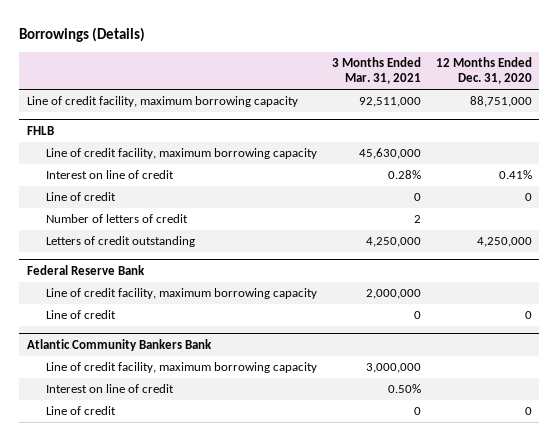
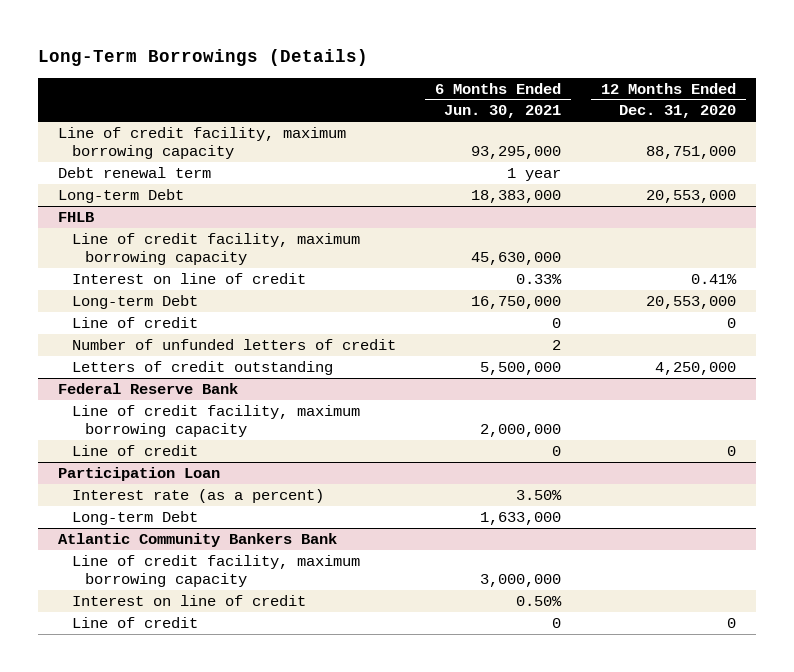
- Borrowings (Details)
+ Long-Term Borrowings (Details)
- | 3 Months Ended Mar. 31, 2021 | 12 Months Ended Dec. 31, 2020
+ | 6 Months Ended Jun. 30, 2021 | 12 Months Ended Dec. 31, 2020
+ Debt renewal term | 1 year |
+ Long-term Debt | 18,383,000 | 20,553,000
@ FHLB
+ Long-term Debt | 16,750,000 | 20,553,000
- Number of letters of credit | 2 |
+ Number of unfunded letters of credit | 2 |
+ Participation Loan
+ Interest rate (as a percent) | 3.50% |
+ Long-term Debt | 1,633,000 |

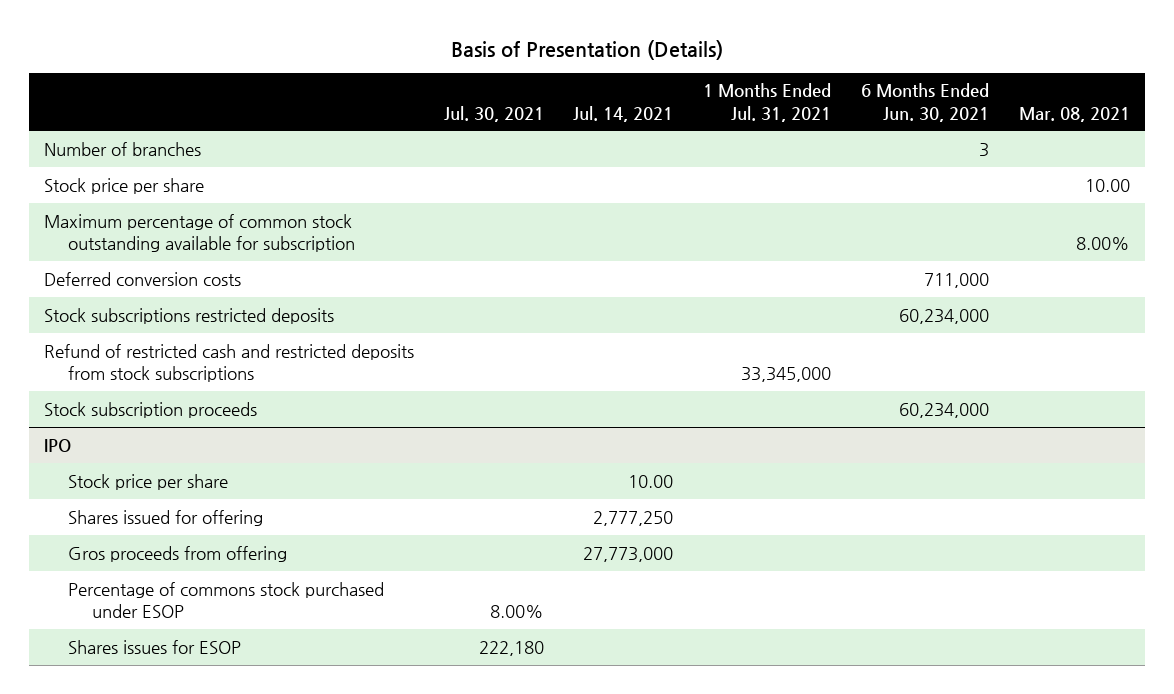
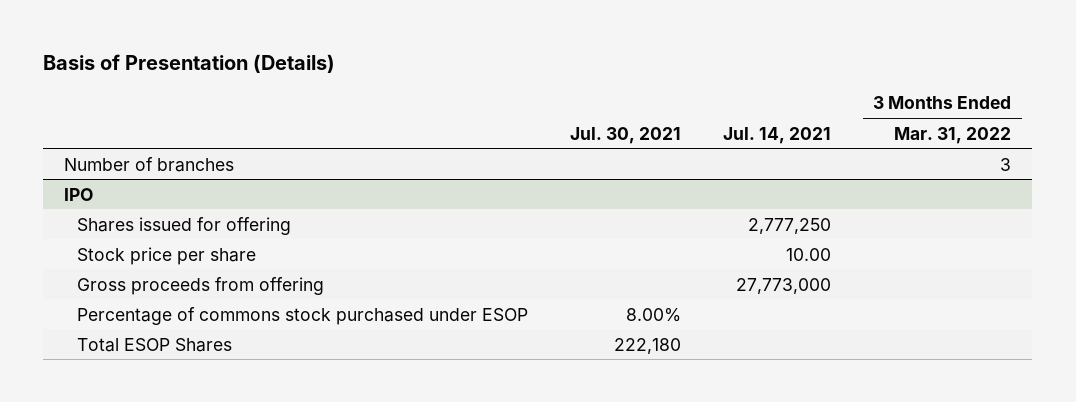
- | Jul. 30, 2021 | Jul. 14, 2021 | 1 Months Ended Jul. 31, 2021 | 6 Months Ended Jun. 30, 2021 | Mar. 08, 2021
+ | Jul. 30, 2021 | Jul. 14, 2021 | 3 Months Ended Mar. 31, 2022
- Stock price per share | | | | | 10.00
- Maximum percentage of common stock outstanding available for subscription | | | | | 8.00%
- Deferred conversion costs | | | | 711,000 |
- Stock subscriptions restricted deposits | | | | 60,234,000 |
- Refund of restricted cash and restricted deposits from stock subscriptions | | | 33,345,000 | |
- Stock subscription proceeds | | | | 60,234,000 |
@ IPO
- Gros proceeds from offering | | 27,773,000 | | |
moved down: Stock price per share | | 10.00 |
+ Gross proceeds from offering | | 27,773,000 |
- Shares issues for ESOP | 222,180 | | | |
+ Total ESOP Shares | 222,180 | |

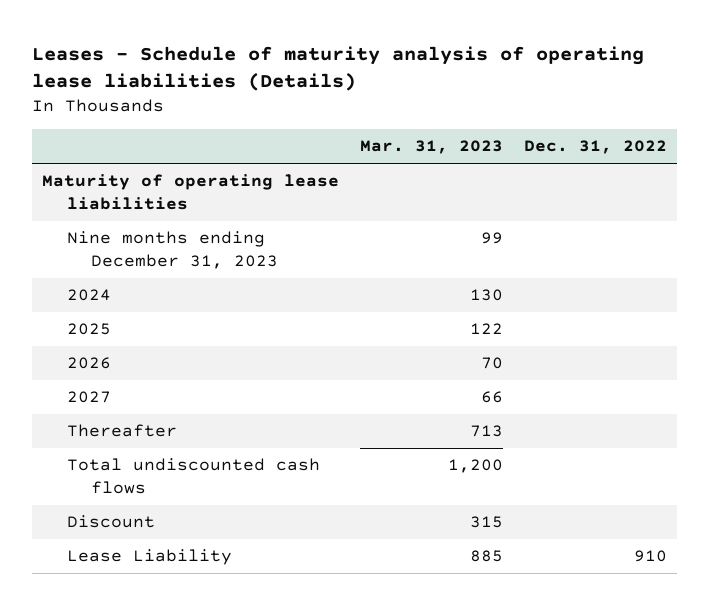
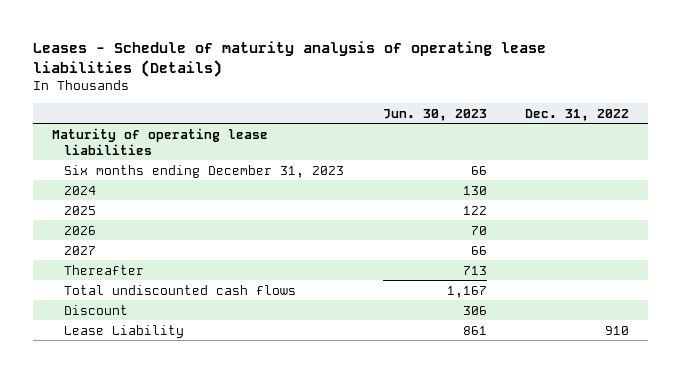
- | Mar. 31, 2023 | Dec. 31, 2022
+ | Jun. 30, 2023 | Dec. 31, 2022
- Nine months ending December 31, 2023 | 99 |
+ Six months ending December 31, 2023 | 66 |

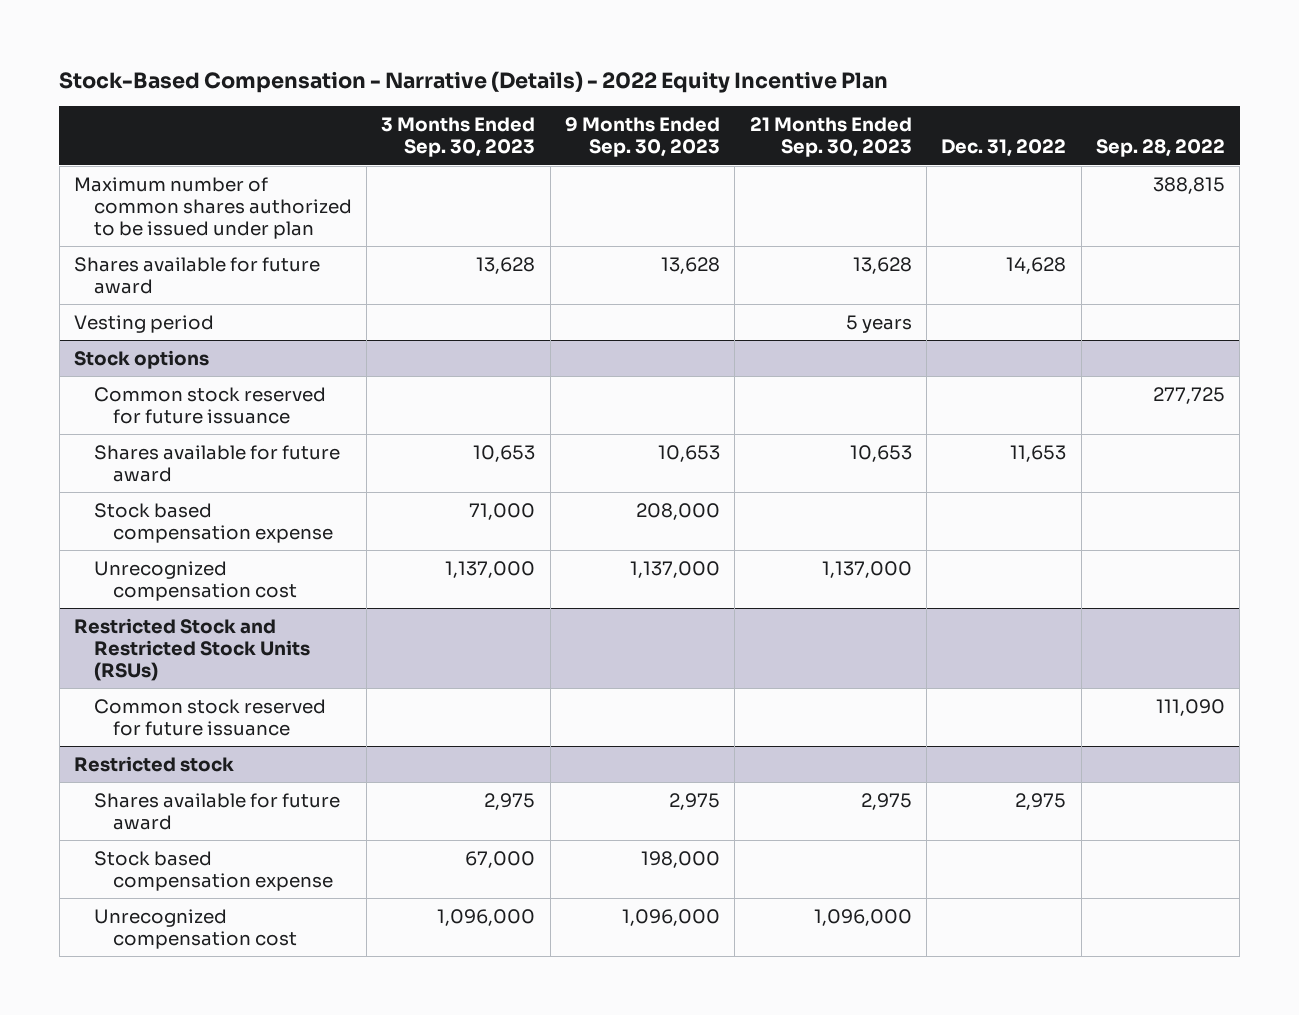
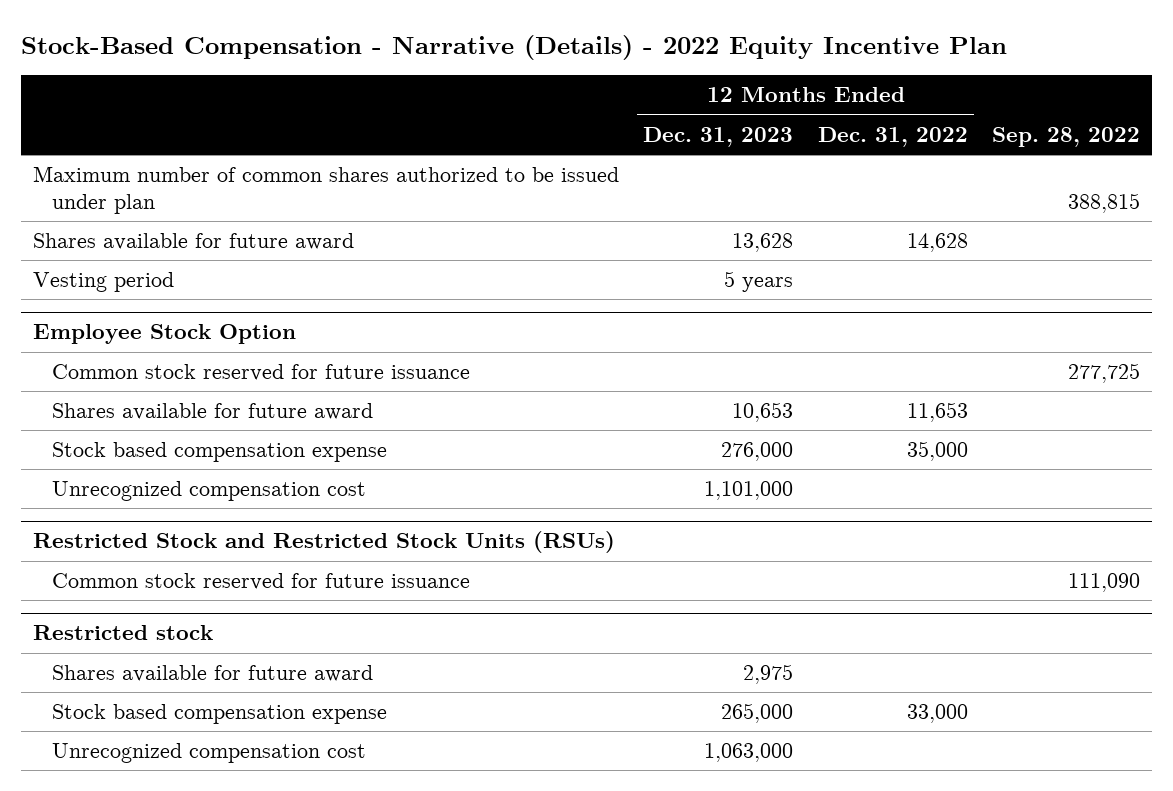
- | 3 Months Ended Sep. 30, 2023 | 9 Months Ended Sep. 30, 2023 | 21 Months Ended Sep. 30, 2023 | Dec. 31, 2022 | Sep. 28, 2022
+ | 12 Months Ended Dec. 31, 2023 | 12 Months Ended Dec. 31, 2022 | Sep. 28, 2022
- Stock options
+ Employee Stock Option

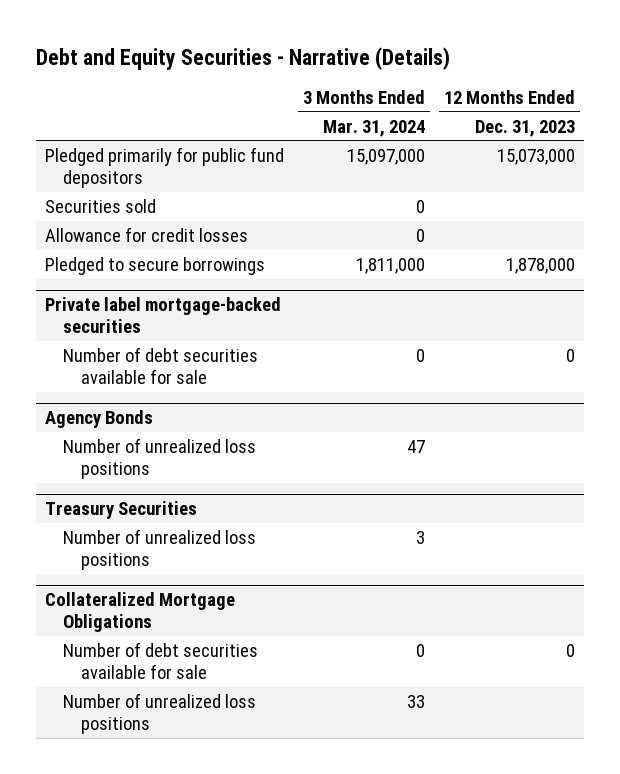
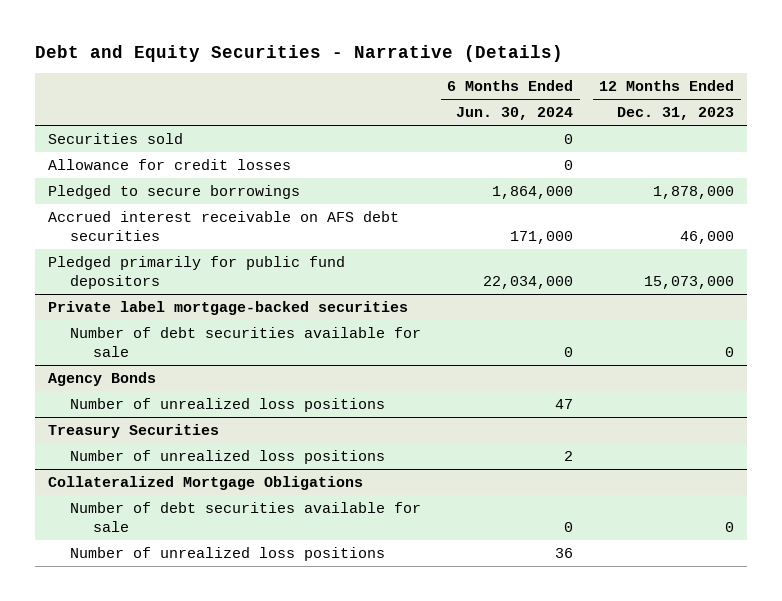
- | 3 Months Ended Mar. 31, 2024 | 12 Months Ended Dec. 31, 2023
+ | 6 Months Ended Jun. 30, 2024 | 12 Months Ended Dec. 31, 2023
+ Accrued interest receivable on AFS debt securities | 171,000 | 46,000
moved down: Pledged primarily for public fund depositors | 22,034,000 | 15,073,000

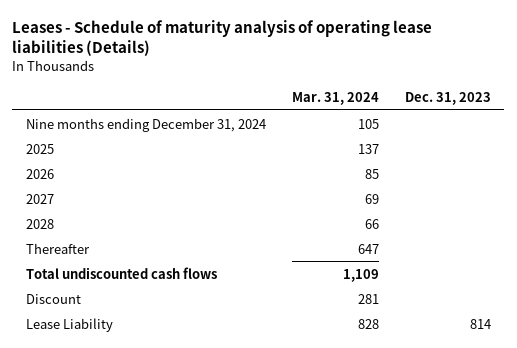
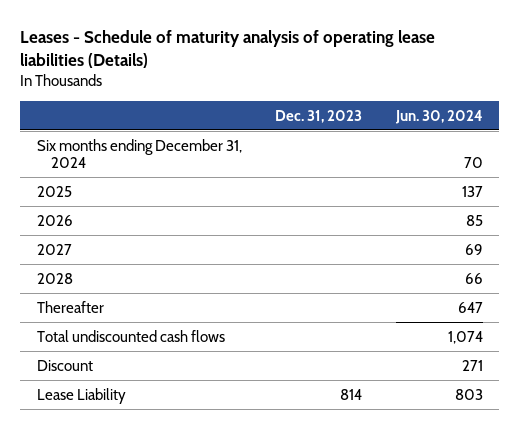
- | Mar. 31, 2024 | Dec. 31, 2023
+ | Dec. 31, 2023 | Jun. 30, 2024
- Nine months ending December 31, 2024 | 105 |
+ Six months ending December 31, 2024 | | 70

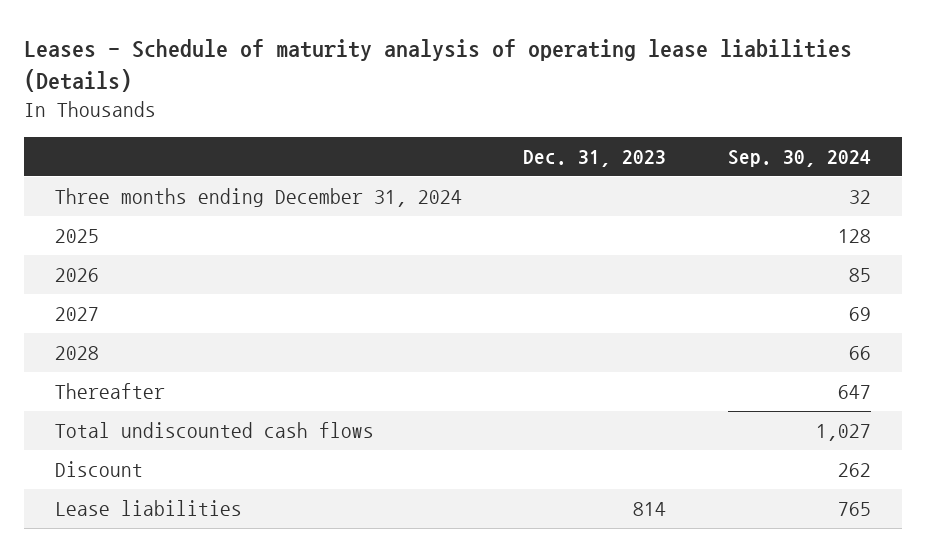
- | Dec. 31, 2023 | Jun. 30, 2024
+ | Dec. 31, 2023 | Sep. 30, 2024
- Six months ending December 31, 2024 | | 70
+ Three months ending December 31, 2024 | | 32
- Lease Liability | 814 | 803
+ Lease liabilities | 814 | 765

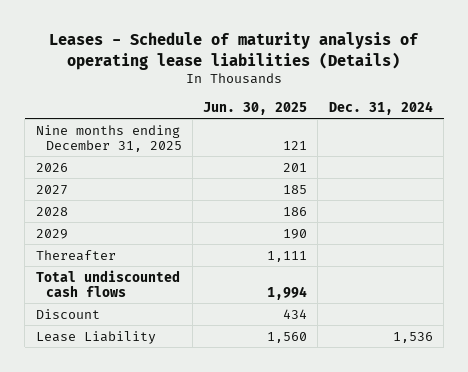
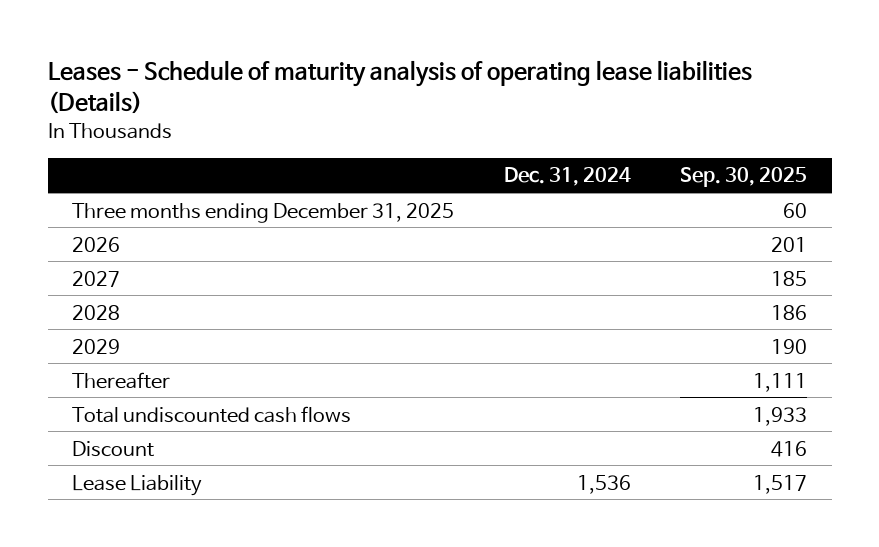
- | Jun. 30, 2025 | Dec. 31, 2024
+ | Dec. 31, 2024 | Sep. 30, 2025
- Nine months ending December 31, 2025 | 121 |
+ Three months ending December 31, 2025 | | 60

